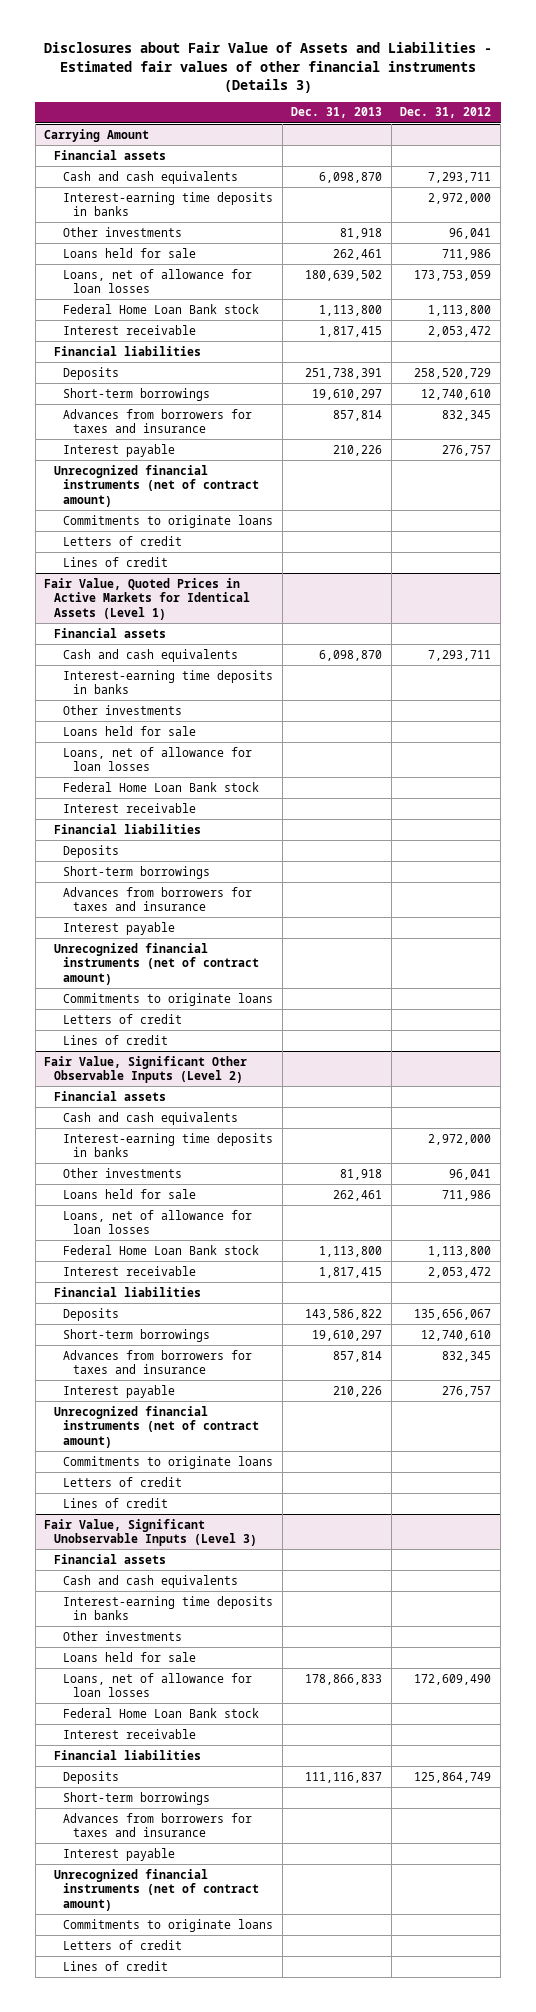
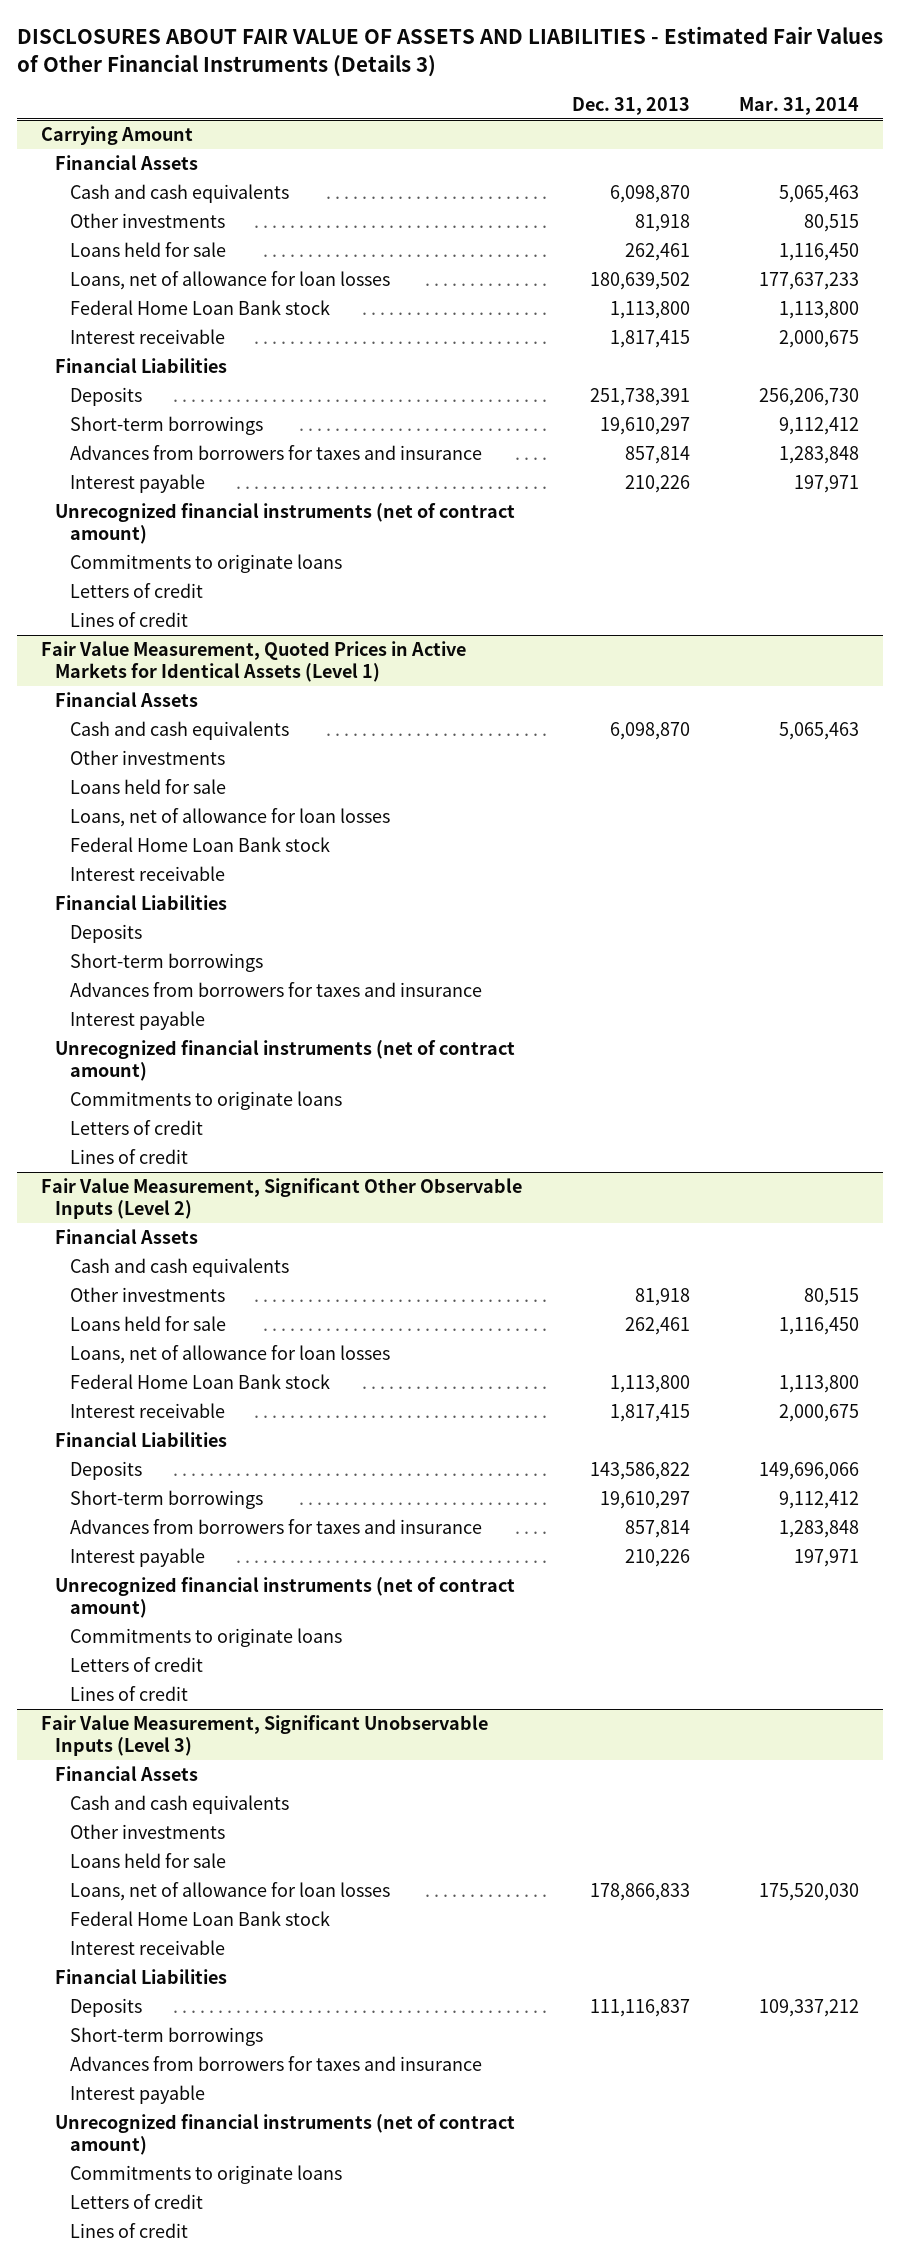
- Disclosures about Fair Value of Assets and Liabilities - Estimated fair values of other financial instruments (Details 3)
+ DISCLOSURES ABOUT FAIR VALUE OF ASSETS AND LIABILITIES - Estimated Fair Values of Other Financial Instruments (Details 3)
- | Dec. 31, 2013 | Dec. 31, 2012
+ | Dec. 31, 2013 | Mar. 31, 2014
@ Carrying Amount
- Financial assets
+ Financial Assets
- Interest-earning time deposits in banks | | 2,972,000
- Financial liabilities
+ Financial Liabilities
- Fair Value, Quoted Prices in Active Markets for Identical Assets (Level 1)
- Financial assets
+ Fair Value Measurement, Quoted Prices in Active Markets for Identical Assets (Level 1)
+ Financial Assets
- Interest-earning time deposits in banks
- Financial liabilities
+ Financial Liabilities
- Fair Value, Significant Other Observable Inputs (Level 2)
- Financial assets
+ Fair Value Measurement, Significant Other Observable Inputs (Level 2)
+ Financial Assets
- Interest-earning time deposits in banks | | 2,972,000
- Financial liabilities
+ Financial Liabilities
- Fair Value, Significant Unobservable Inputs (Level 3)
- Financial assets
+ Fair Value Measurement, Significant Unobservable Inputs (Level 3)
+ Financial Assets
- Interest-earning time deposits in banks
- Financial liabilities
+ Financial Liabilities

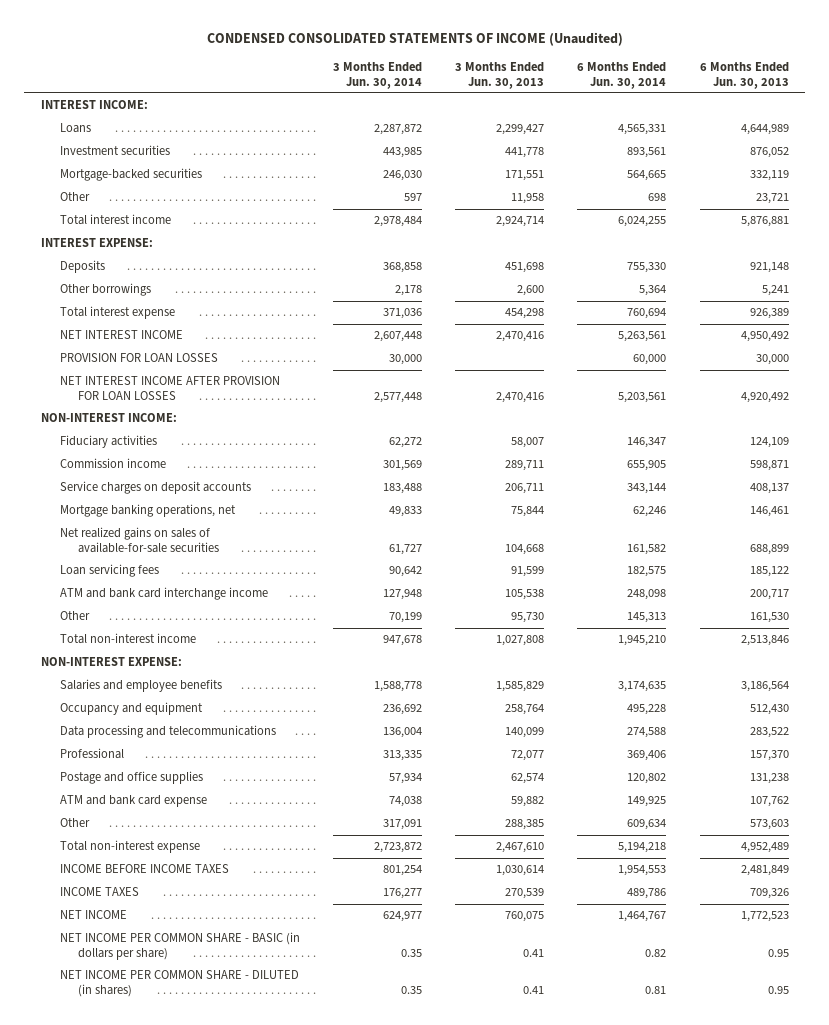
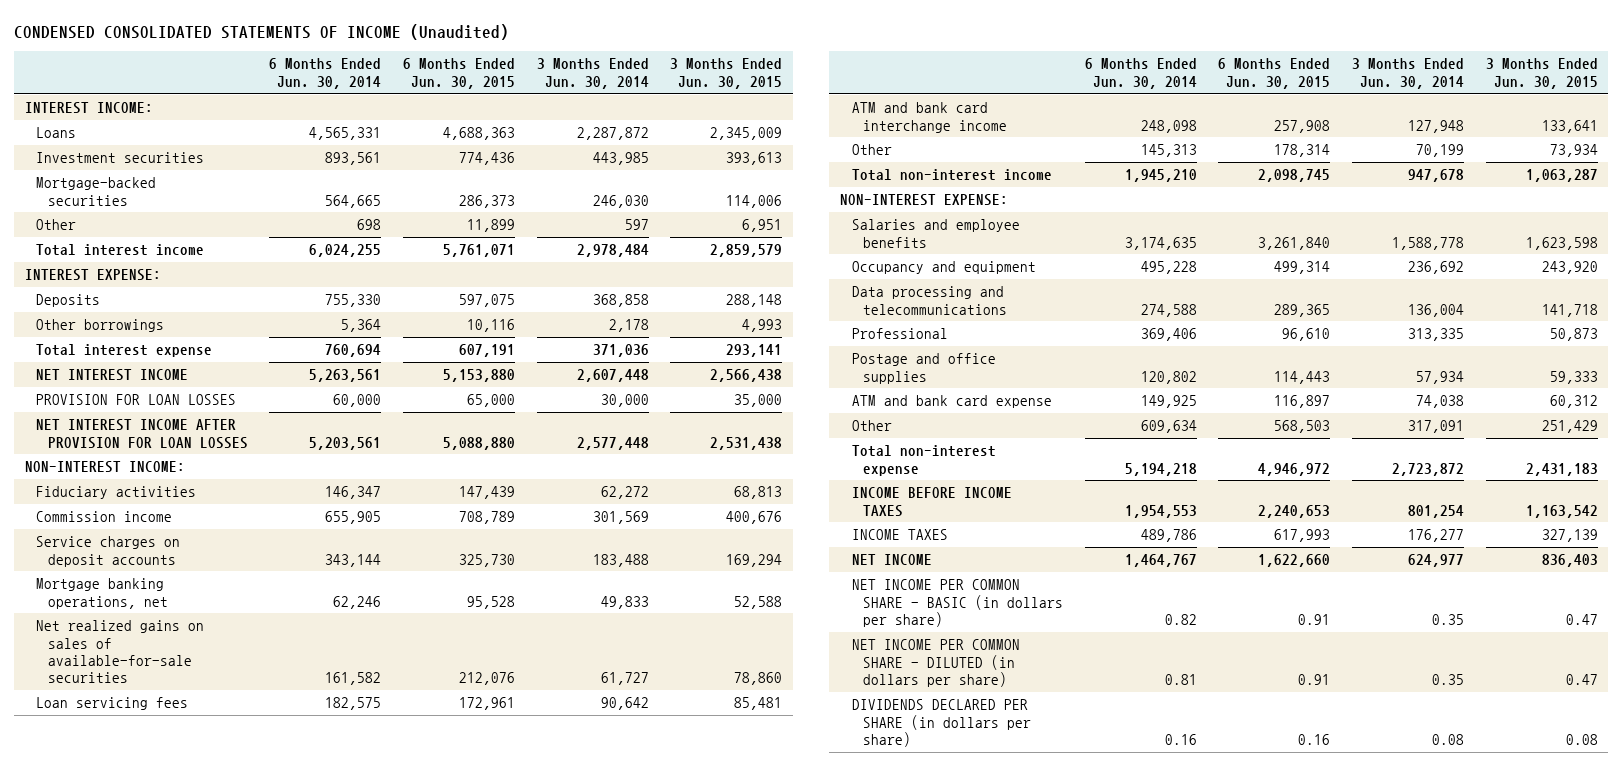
- | 3 Months Ended Jun. 30, 2014 | 3 Months Ended Jun. 30, 2013 | 6 Months Ended Jun. 30, 2014 | 6 Months Ended Jun. 30, 2013
+ | 6 Months Ended Jun. 30, 2014 | 6 Months Ended Jun. 30, 2015 | 3 Months Ended Jun. 30, 2014 | 3 Months Ended Jun. 30, 2015
- NET INCOME PER COMMON SHARE - DILUTED (in shares) | 0.35 | 0.41 | 0.81 | 0.95
+ NET INCOME PER COMMON SHARE - DILUTED (in dollars per share) | 0.81 | 0.91 | 0.35 | 0.47
+ DIVIDENDS DECLARED PER SHARE (in dollars per share) | 0.16 | 0.16 | 0.08 | 0.08

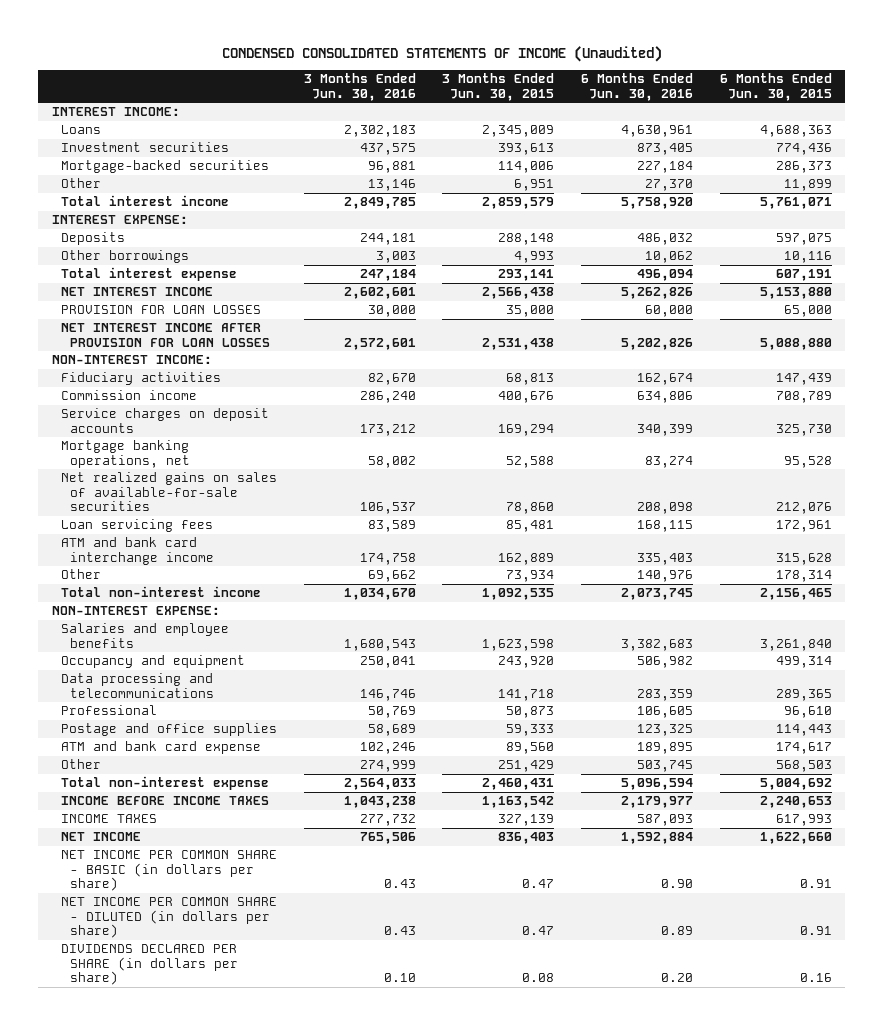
- | 6 Months Ended Jun. 30, 2014 | 6 Months Ended Jun. 30, 2015 | 3 Months Ended Jun. 30, 2014 | 3 Months Ended Jun. 30, 2015
+ | 3 Months Ended Jun. 30, 2016 | 3 Months Ended Jun. 30, 2015 | 6 Months Ended Jun. 30, 2016 | 6 Months Ended Jun. 30, 2015
- ATM and bank card interchange income | 248,098 | 257,908 | 127,948 | 133,641
+ ATM and bank card interchange income | 174,758 | 162,889 | 335,403 | 315,628
- Total non-interest income | 1,945,210 | 2,098,745 | 947,678 | 1,063,287
+ Total non-interest income | 1,034,670 | 1,092,535 | 2,073,745 | 2,156,465
- ATM and bank card expense | 149,925 | 116,897 | 74,038 | 60,312
+ ATM and bank card expense | 102,246 | 89,560 | 189,895 | 174,617
- Total non-interest expense | 5,194,218 | 4,946,972 | 2,723,872 | 2,431,183
+ Total non-interest expense | 2,564,033 | 2,460,431 | 5,096,594 | 5,004,692

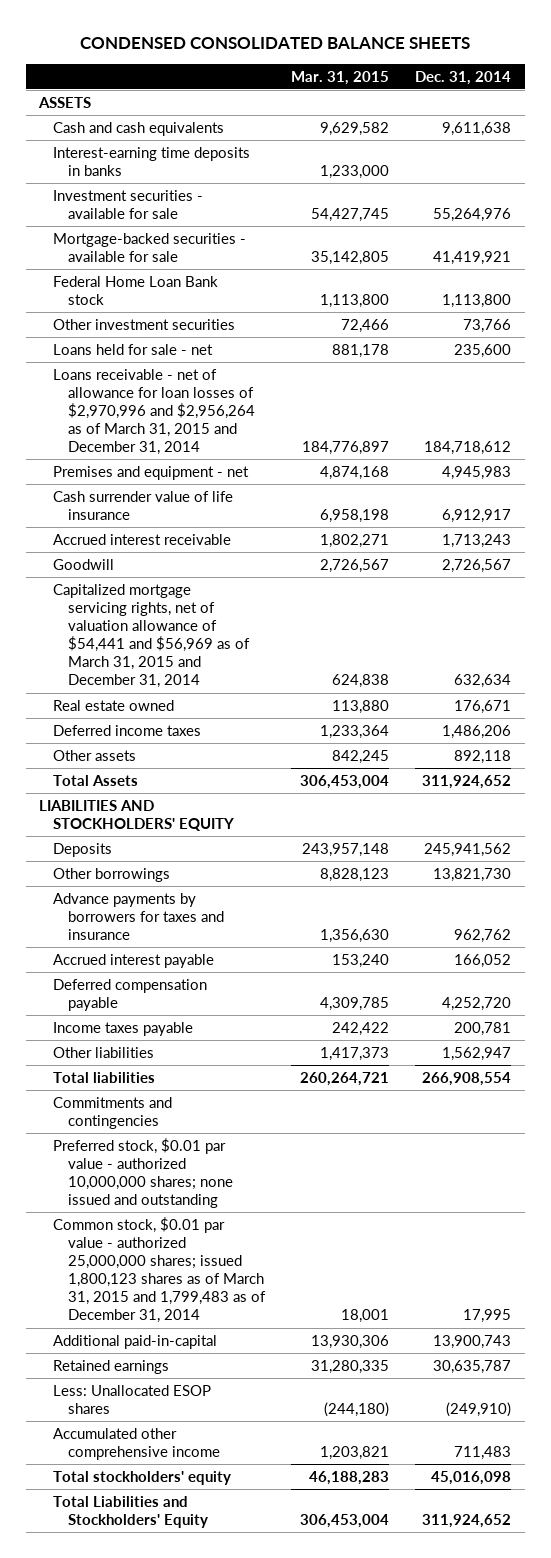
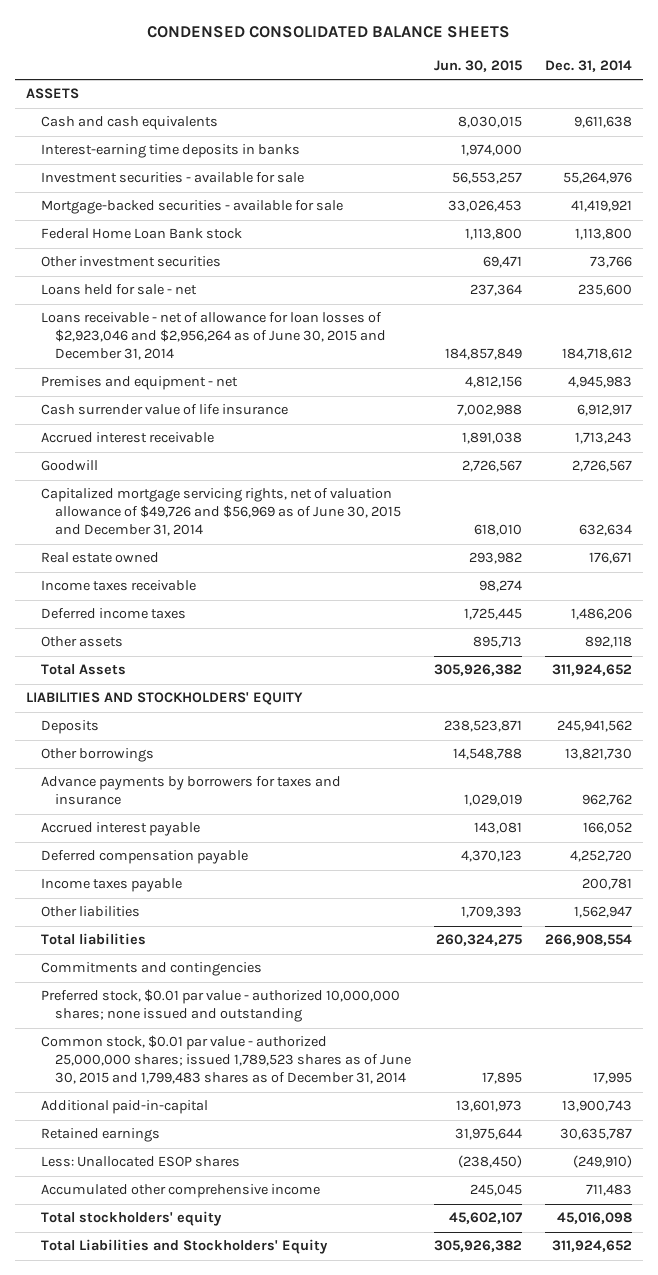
- | Mar. 31, 2015 | Dec. 31, 2014
+ | Jun. 30, 2015 | Dec. 31, 2014
- Loans receivable - net of allowance for loan losses of $2,970,996 and $2,956,264 as of March 31, 2015 and December 31, 2014 | 184,776,897 | 184,718,612
+ Loans receivable - net of allowance for loan losses of $2,923,046 and $2,956,264 as of June 30, 2015 and December 31, 2014 | 184,857,849 | 184,718,612
- Capitalized mortgage servicing rights, net of valuation allowance of $54,441 and $56,969 as of March 31, 2015 and December 31, 2014 | 624,838 | 632,634
+ Capitalized mortgage servicing rights, net of valuation allowance of $49,726 and $56,969 as of June 30, 2015 and December 31, 2014 | 618,010 | 632,634
+ Income taxes receivable | 98,274 |
- Common stock, $0.01 par value - authorized 25,000,000 shares; issued 1,800,123 shares as of March 31, 2015 and 1,799,483 as of December 31, 2014 | 18,001 | 17,995
+ Common stock, $0.01 par value - authorized 25,000,000 shares; issued 1,789,523 shares as of June 30, 2015 and 1,799,483 shares as of December 31, 2014 | 17,895 | 17,995

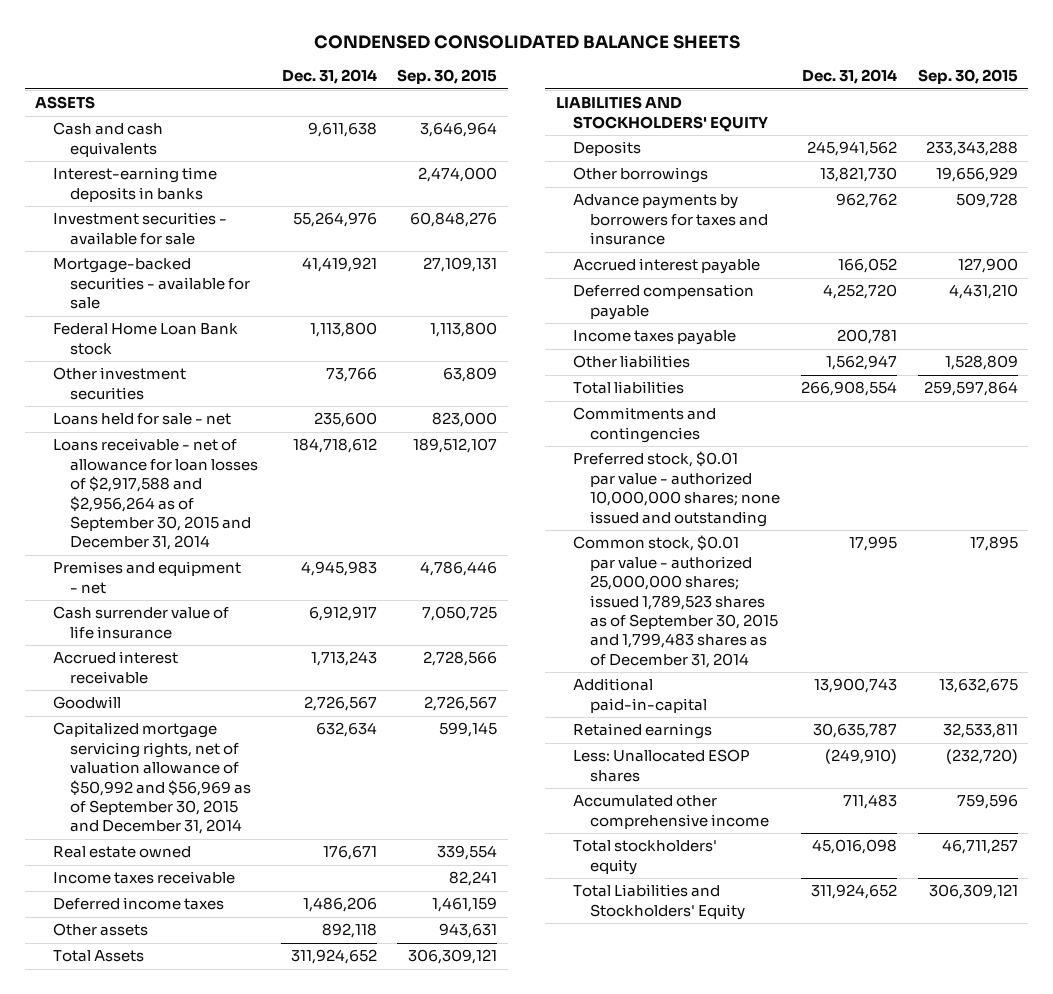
- | Jun. 30, 2015 | Dec. 31, 2014
+ | Dec. 31, 2014 | Sep. 30, 2015
- Loans receivable - net of allowance for loan losses of $2,923,046 and $2,956,264 as of June 30, 2015 and December 31, 2014 | 184,857,849 | 184,718,612
+ Loans receivable - net of allowance for loan losses of $2,917,588 and $2,956,264 as of September 30, 2015 and December 31, 2014 | 184,718,612 | 189,512,107
- Capitalized mortgage servicing rights, net of valuation allowance of $49,726 and $56,969 as of June 30, 2015 and December 31, 2014 | 618,010 | 632,634
+ Capitalized mortgage servicing rights, net of valuation allowance of $50,992 and $56,969 as of September 30, 2015 and December 31, 2014 | 632,634 | 599,145
- Common stock, $0.01 par value - authorized 25,000,000 shares; issued 1,789,523 shares as of June 30, 2015 and 1,799,483 shares as of December 31, 2014 | 17,895 | 17,995
+ Common stock, $0.01 par value - authorized 25,000,000 shares; issued 1,789,523 shares as of September 30, 2015 and 1,799,483 shares as of December 31, 2014 | 17,995 | 17,895

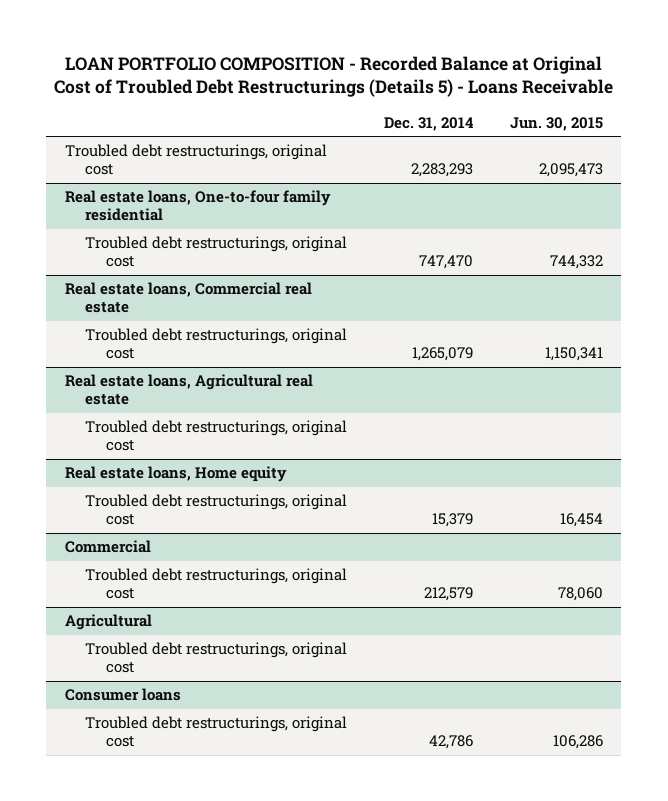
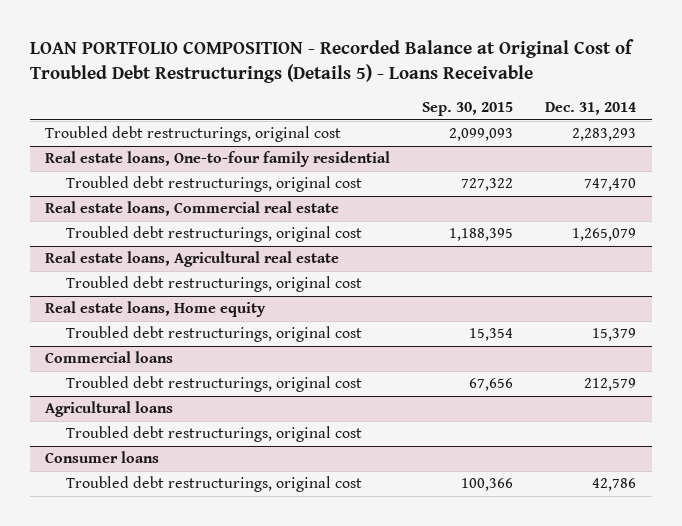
- | Dec. 31, 2014 | Jun. 30, 2015
+ | Sep. 30, 2015 | Dec. 31, 2014
- Commercial
+ Commercial loans
- Agricultural
+ Agricultural loans

